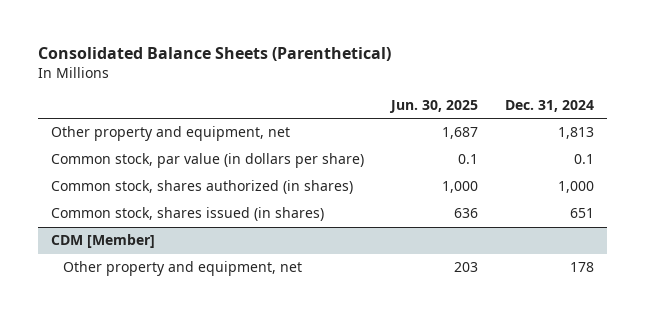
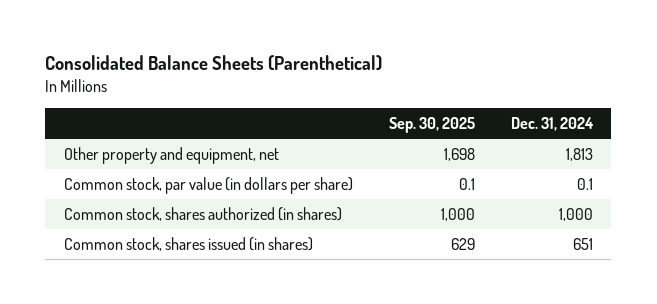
- | Jun. 30, 2025 | Dec. 31, 2024
+ | Sep. 30, 2025 | Dec. 31, 2024
- CDM [Member]
- Other property and equipment, net | 203 | 178

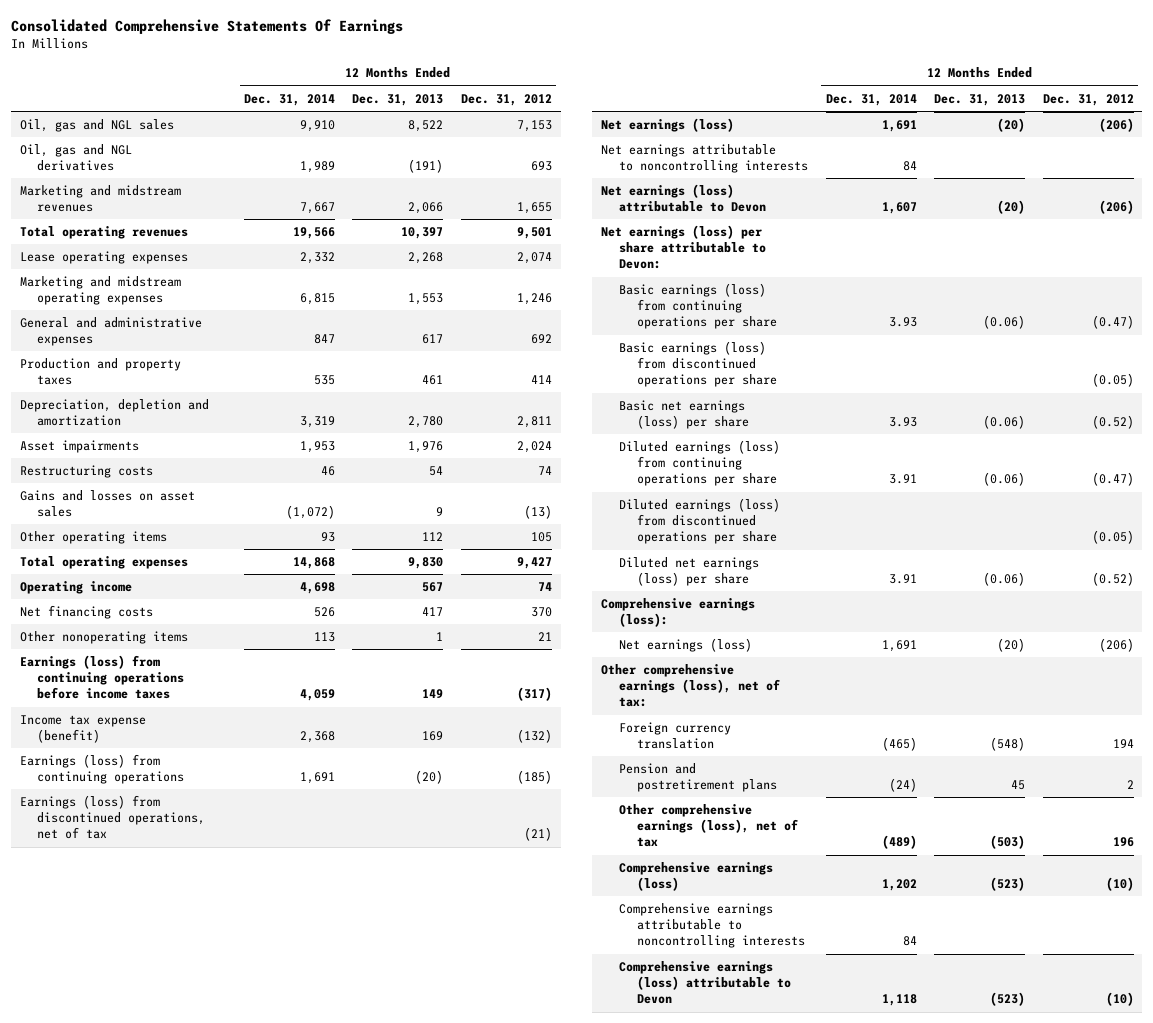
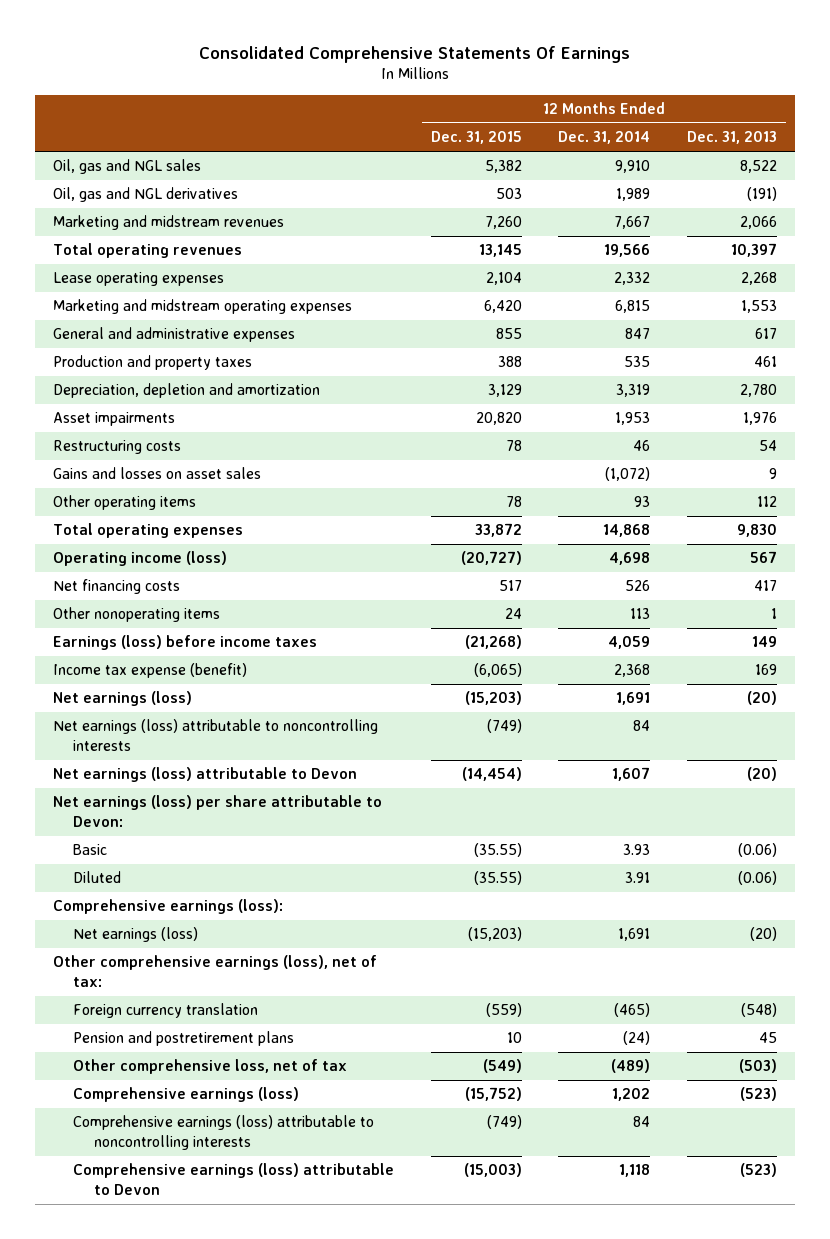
- | 12 Months Ended Dec. 31, 2014 | 12 Months Ended Dec. 31, 2013 | 12 Months Ended Dec. 31, 2012
+ | 12 Months Ended Dec. 31, 2015 | 12 Months Ended Dec. 31, 2014 | 12 Months Ended Dec. 31, 2013
- Operating income | 4,698 | 567 | 74
+ Operating income (loss) | (20,727) | 4,698 | 567
- Earnings (loss) from continuing operations before income taxes | 4,059 | 149 | (317)
+ Earnings (loss) before income taxes | (21,268) | 4,059 | 149
- Earnings (loss) from continuing operations | 1,691 | (20) | (185)
- Earnings (loss) from discontinued operations, net of tax | | | (21)
- Net earnings attributable to noncontrolling interests | 84 | |
+ Net earnings (loss) attributable to noncontrolling interests | (749) | 84 |
- Basic earnings (loss) from continuing operations per share | 3.93 | (0.06) | (0.47)
- Basic earnings (loss) from discontinued operations per share | | | (0.05)
- Basic net earnings (loss) per share | 3.93 | (0.06) | (0.52)
- Diluted earnings (loss) from continuing operations per share | 3.91 | (0.06) | (0.47)
- Diluted earnings (loss) from discontinued operations per share | | | (0.05)
- Diluted net earnings (loss) per share | 3.91 | (0.06) | (0.52)
+ Basic | (35.55) | 3.93 | (0.06)
+ Diluted | (35.55) | 3.91 | (0.06)
- Other comprehensive earnings (loss), net of tax | (489) | (503) | 196
+ Other comprehensive loss, net of tax | (549) | (489) | (503)
- Comprehensive earnings attributable to noncontrolling interests | 84 | |
+ Comprehensive earnings (loss) attributable to noncontrolling interests | (749) | 84 |

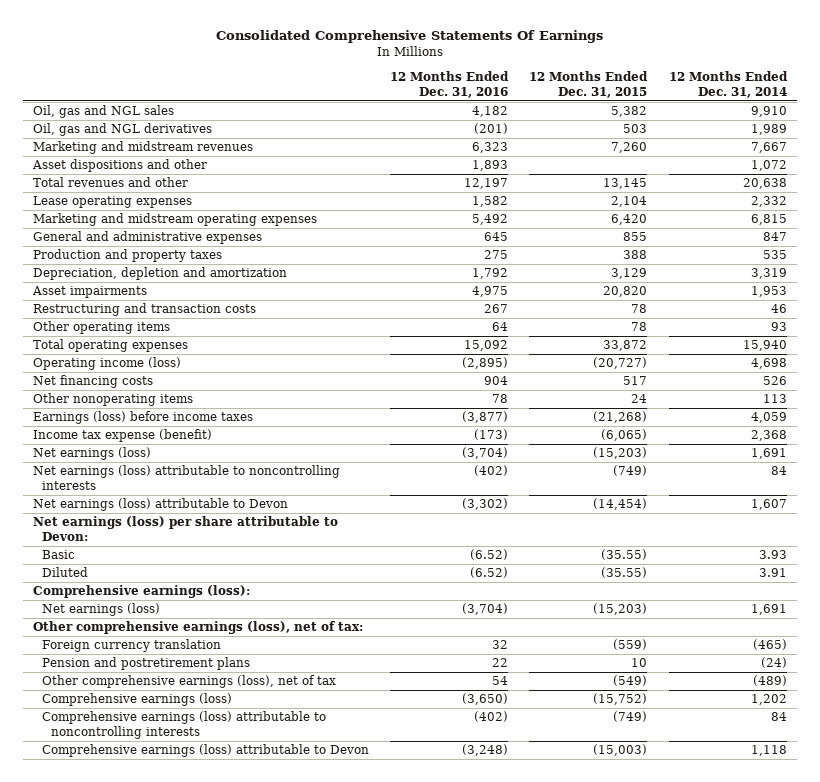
- | 12 Months Ended Dec. 31, 2015 | 12 Months Ended Dec. 31, 2014 | 12 Months Ended Dec. 31, 2013
+ | 12 Months Ended Dec. 31, 2016 | 12 Months Ended Dec. 31, 2015 | 12 Months Ended Dec. 31, 2014
- Total operating revenues | 13,145 | 19,566 | 10,397
+ Asset dispositions and other | 1,893 | | 1,072
+ Total revenues and other | 12,197 | 13,145 | 20,638
- Restructuring costs | 78 | 46 | 54
- Gains and losses on asset sales | | (1,072) | 9
+ Restructuring and transaction costs | 267 | 78 | 46
- Total operating expenses | 33,872 | 14,868 | 9,830
+ Total operating expenses | 15,092 | 33,872 | 15,940
- Other comprehensive loss, net of tax | (549) | (489) | (503)
+ Other comprehensive earnings (loss), net of tax | 54 | (549) | (489)

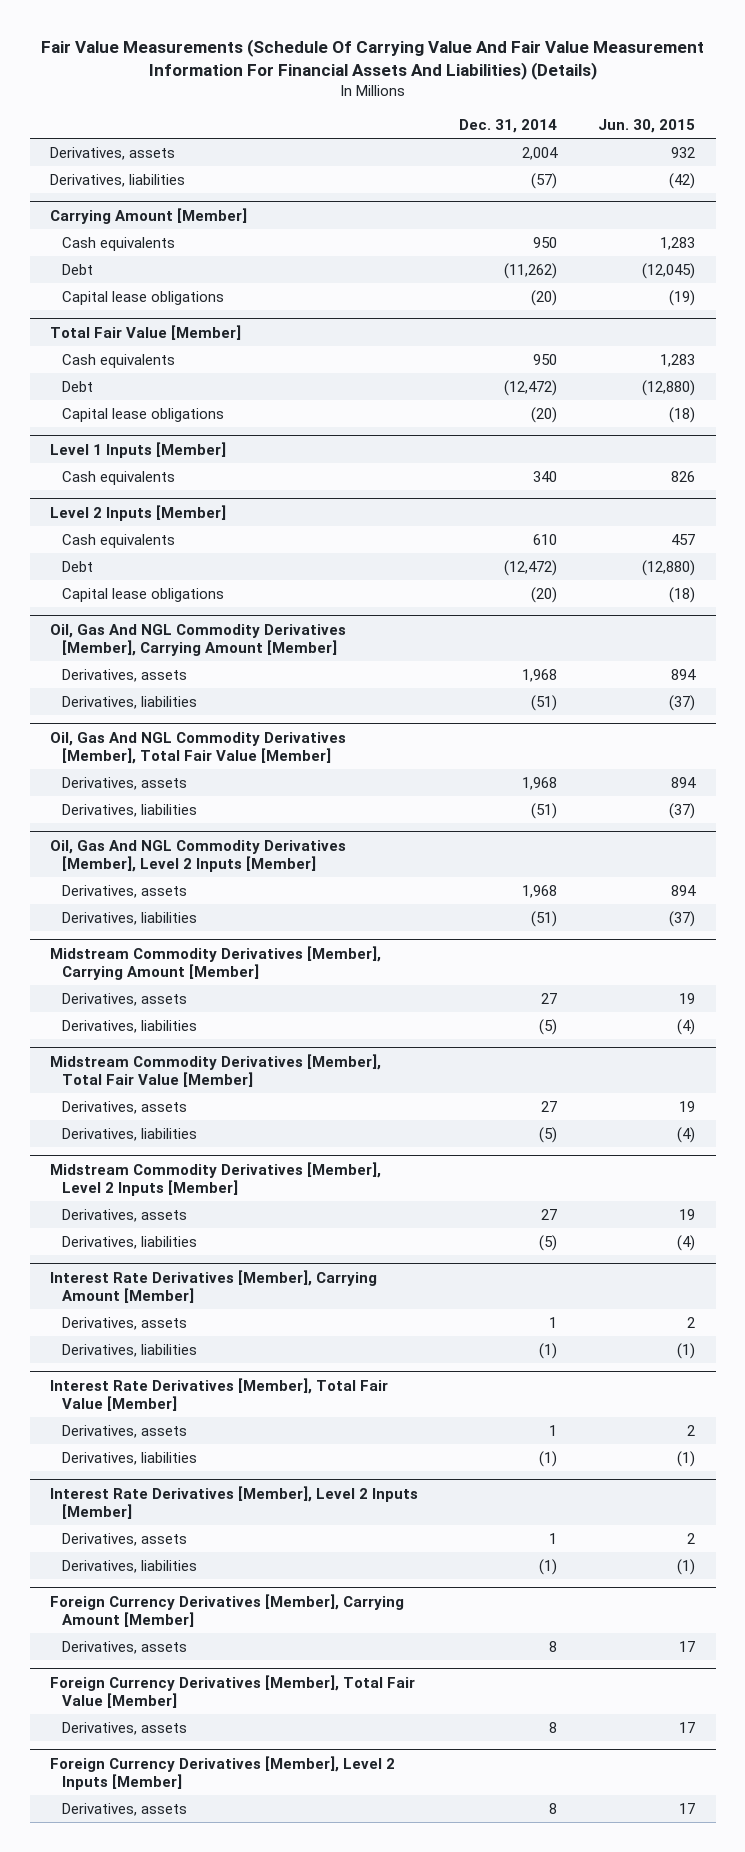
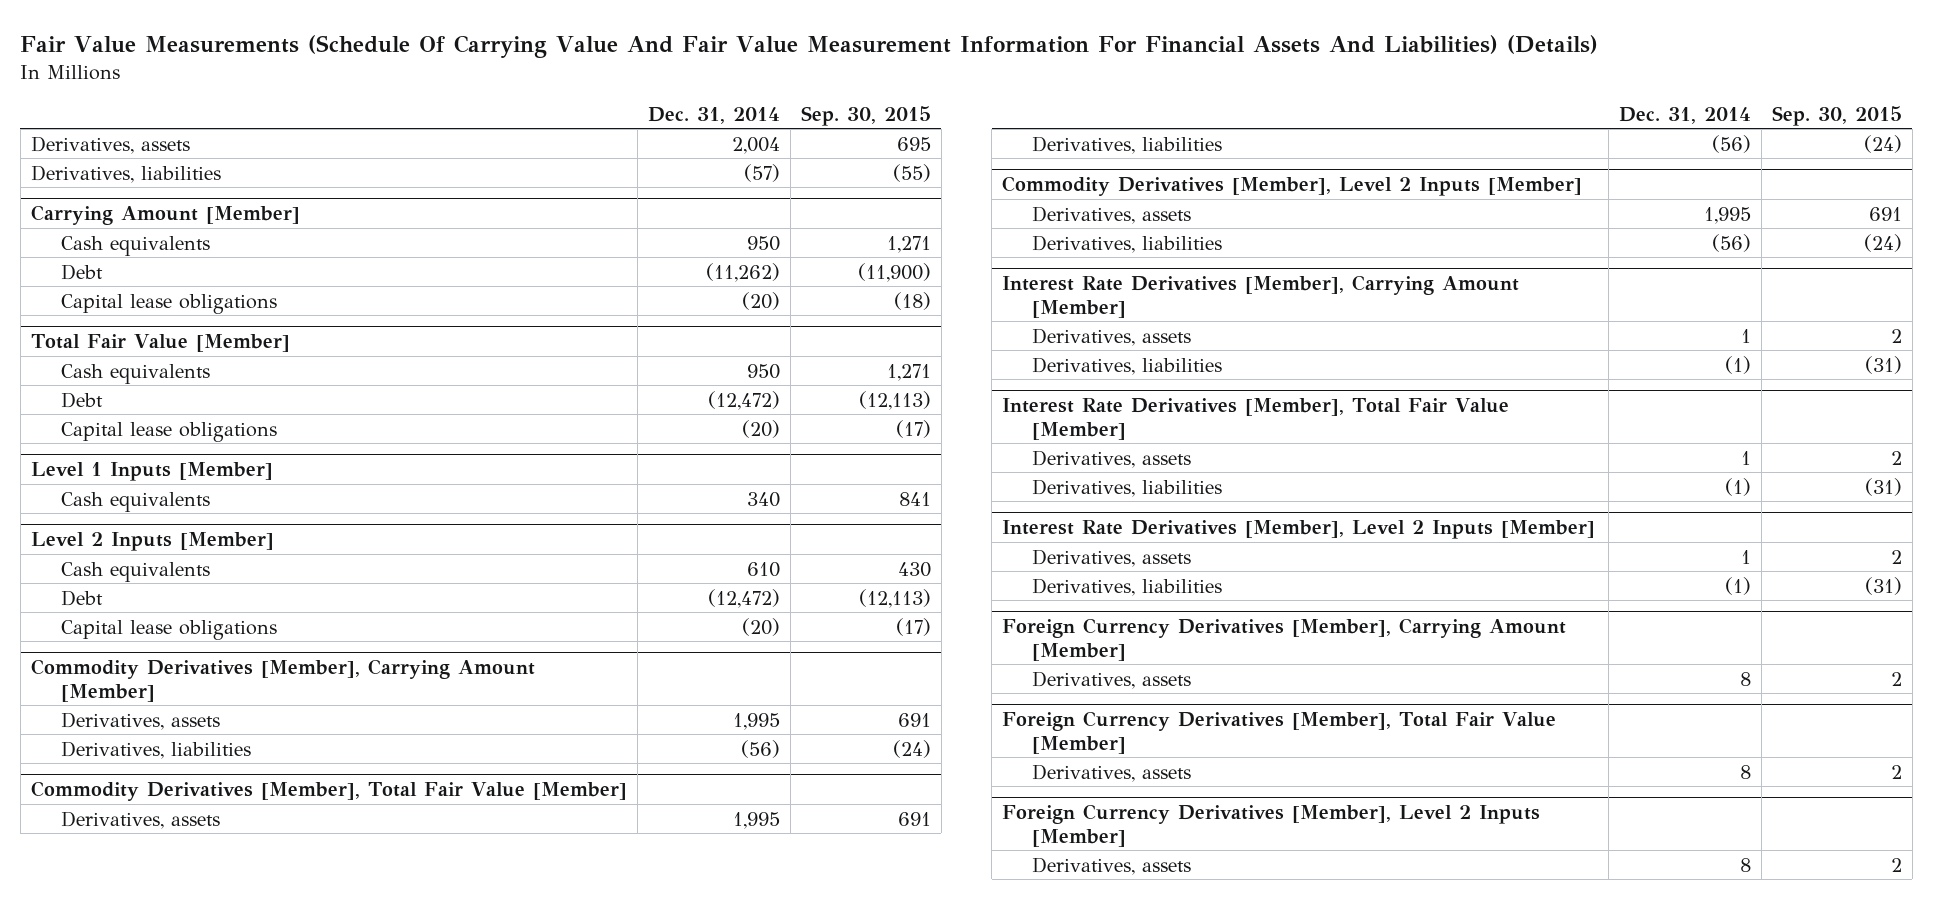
- | Dec. 31, 2014 | Jun. 30, 2015
+ | Dec. 31, 2014 | Sep. 30, 2015
- Oil, Gas And NGL Commodity Derivatives [Member], Carrying Amount [Member]
- Derivatives, assets | 1,968 | 894
- Derivatives, liabilities | (51) | (37)
- Oil, Gas And NGL Commodity Derivatives [Member], Total Fair Value [Member]
- Derivatives, assets | 1,968 | 894
- Derivatives, liabilities | (51) | (37)
- Oil, Gas And NGL Commodity Derivatives [Member], Level 2 Inputs [Member]
- Derivatives, assets | 1,968 | 894
- Derivatives, liabilities | (51) | (37)
- Midstream Commodity Derivatives [Member], Carrying Amount [Member]
- Derivatives, assets | 27 | 19
- Derivatives, liabilities | (5) | (4)
- Midstream Commodity Derivatives [Member], Total Fair Value [Member]
- Derivatives, assets | 27 | 19
- Derivatives, liabilities | (5) | (4)
- Midstream Commodity Derivatives [Member], Level 2 Inputs [Member]
- Derivatives, assets | 27 | 19
- Derivatives, liabilities | (5) | (4)
+ Commodity Derivatives [Member], Carrying Amount [Member]
+ Derivatives, assets | 1,995 | 691
+ Derivatives, liabilities | (56) | (24)
+ Commodity Derivatives [Member], Total Fair Value [Member]
+ Derivatives, assets | 1,995 | 691
+ Derivatives, liabilities | (56) | (24)
+ Commodity Derivatives [Member], Level 2 Inputs [Member]
+ Derivatives, assets | 1,995 | 691
+ Derivatives, liabilities | (56) | (24)

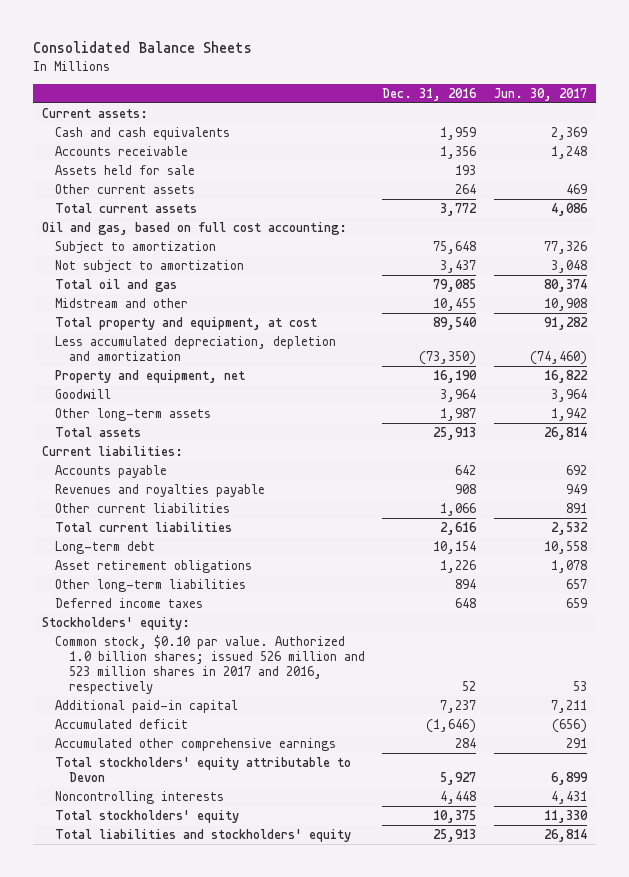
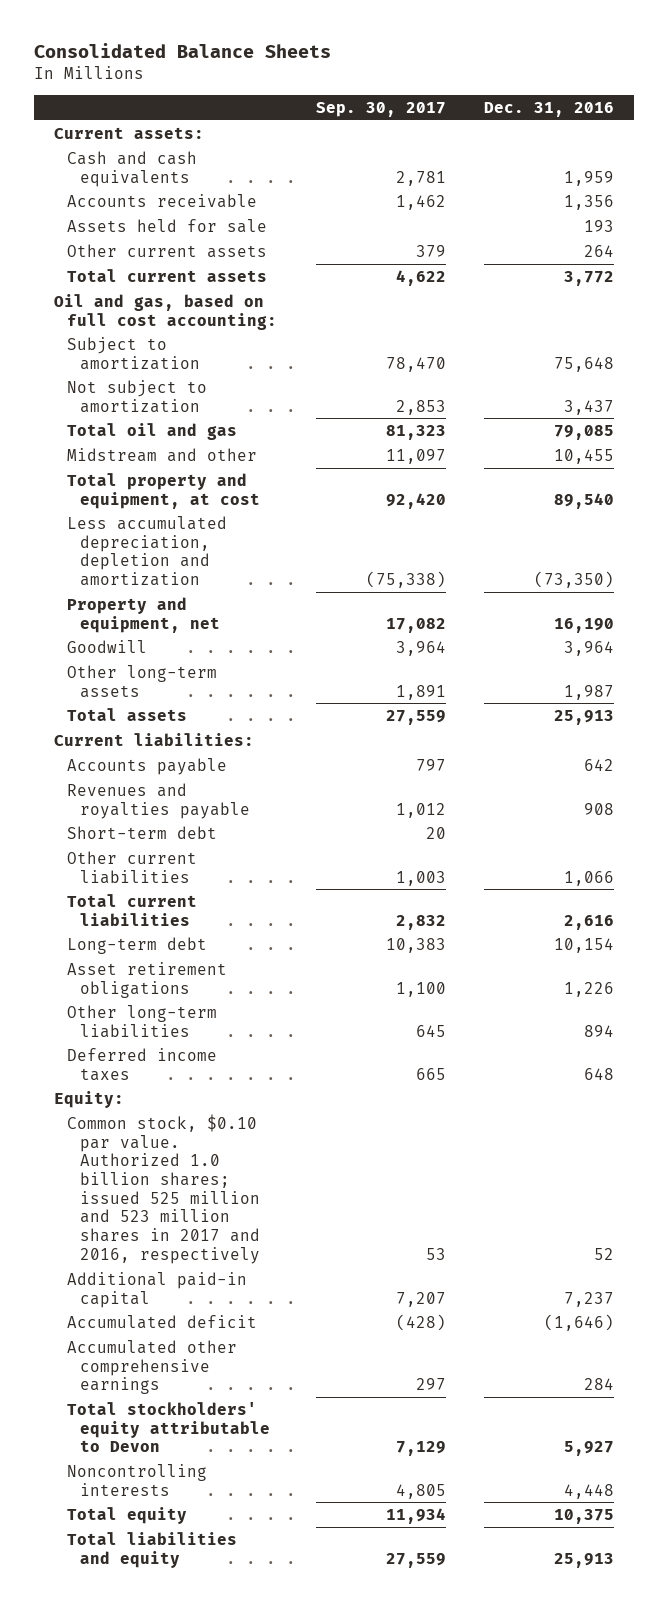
- | Dec. 31, 2016 | Jun. 30, 2017
+ | Sep. 30, 2017 | Dec. 31, 2016
+ Short-term debt | 20 |
- Stockholders' equity:
- Common stock, $0.10 par value. Authorized 1.0 billion shares; issued 526 million and 523 million shares in 2017 and 2016, respectively | 52 | 53
+ Equity:
+ Common stock, $0.10 par value. Authorized 1.0 billion shares; issued 525 million and 523 million shares in 2017 and 2016, respectively | 53 | 52
- Total stockholders' equity | 10,375 | 11,330
- Total liabilities and stockholders' equity | 25,913 | 26,814
+ Total equity | 11,934 | 10,375
+ Total liabilities and equity | 27,559 | 25,913

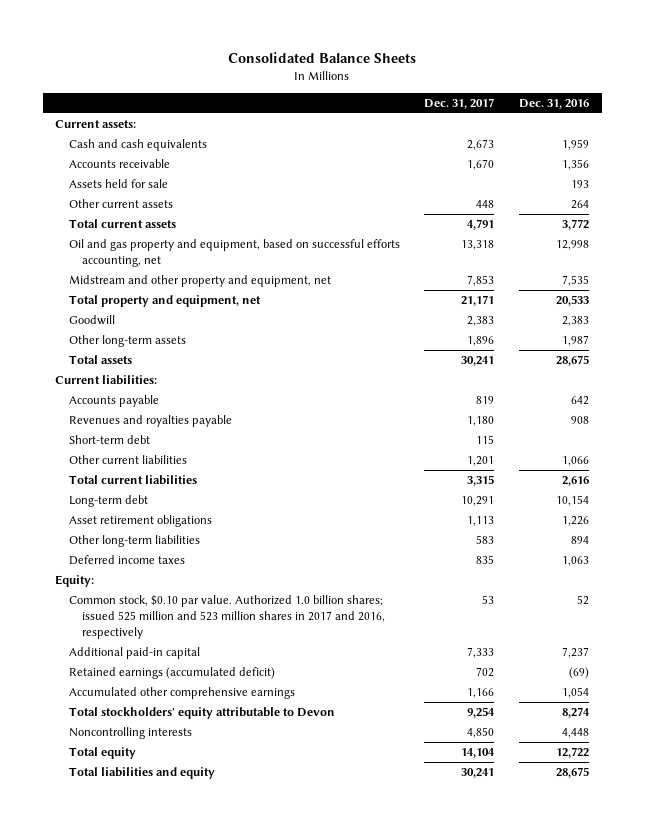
- | Sep. 30, 2017 | Dec. 31, 2016
+ | Dec. 31, 2017 | Dec. 31, 2016
- Oil and gas, based on full cost accounting:
- Subject to amortization | 78,470 | 75,648
- Not subject to amortization | 2,853 | 3,437
- Total oil and gas | 81,323 | 79,085
- Midstream and other | 11,097 | 10,455
- Total property and equipment, at cost | 92,420 | 89,540
- Less accumulated depreciation, depletion and amortization | (75,338) | (73,350)
- Property and equipment, net | 17,082 | 16,190
- Goodwill | 3,964 | 3,964
+ Oil and gas property and equipment, based on successful efforts accounting, net | 13,318 | 12,998
+ Midstream and other property and equipment, net | 7,853 | 7,535
+ Total property and equipment, net | 21,171 | 20,533
+ Goodwill | 2,383 | 2,383
- Total assets | 27,559 | 25,913
+ Total assets | 30,241 | 28,675
- Deferred income taxes | 665 | 648
+ Deferred income taxes | 835 | 1,063
- Accumulated deficit | (428) | (1,646)
- Accumulated other comprehensive earnings | 297 | 284
- Total stockholders' equity attributable to Devon | 7,129 | 5,927
+ Retained earnings (accumulated deficit) | 702 | (69)
+ Accumulated other comprehensive earnings | 1,166 | 1,054
+ Total stockholders' equity attributable to Devon | 9,254 | 8,274
- Total equity | 11,934 | 10,375
- Total liabilities and equity | 27,559 | 25,913
+ Total equity | 14,104 | 12,722
+ Total liabilities and equity | 30,241 | 28,675

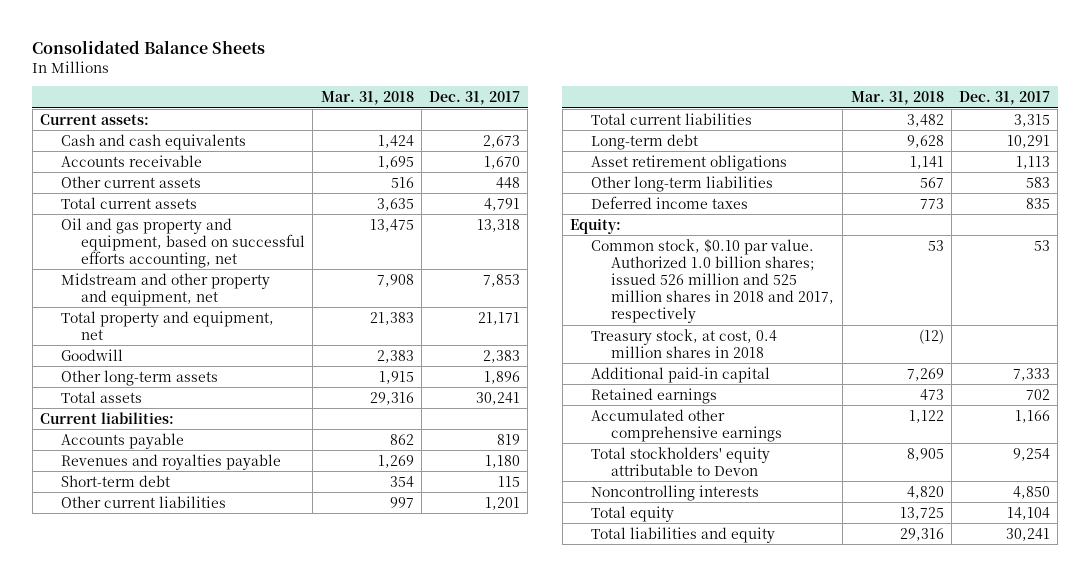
- | Dec. 31, 2017 | Dec. 31, 2016
+ | Mar. 31, 2018 | Dec. 31, 2017
- Assets held for sale | | 193
- Common stock, $0.10 par value. Authorized 1.0 billion shares; issued 525 million and 523 million shares in 2017 and 2016, respectively | 53 | 52
+ Common stock, $0.10 par value. Authorized 1.0 billion shares; issued 526 million and 525 million shares in 2018 and 2017, respectively | 53 | 53
+ Treasury stock, at cost, 0.4 million shares in 2018 | (12) |
- Retained earnings (accumulated deficit) | 702 | (69)
+ Retained earnings | 473 | 702

